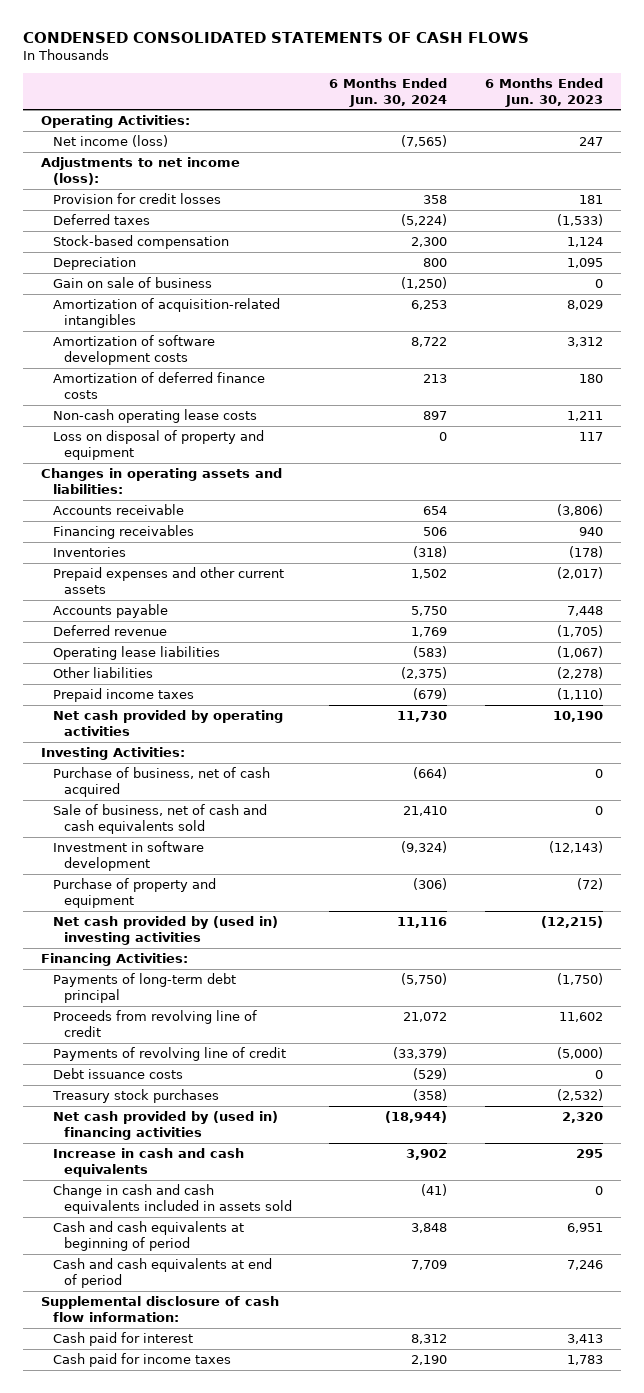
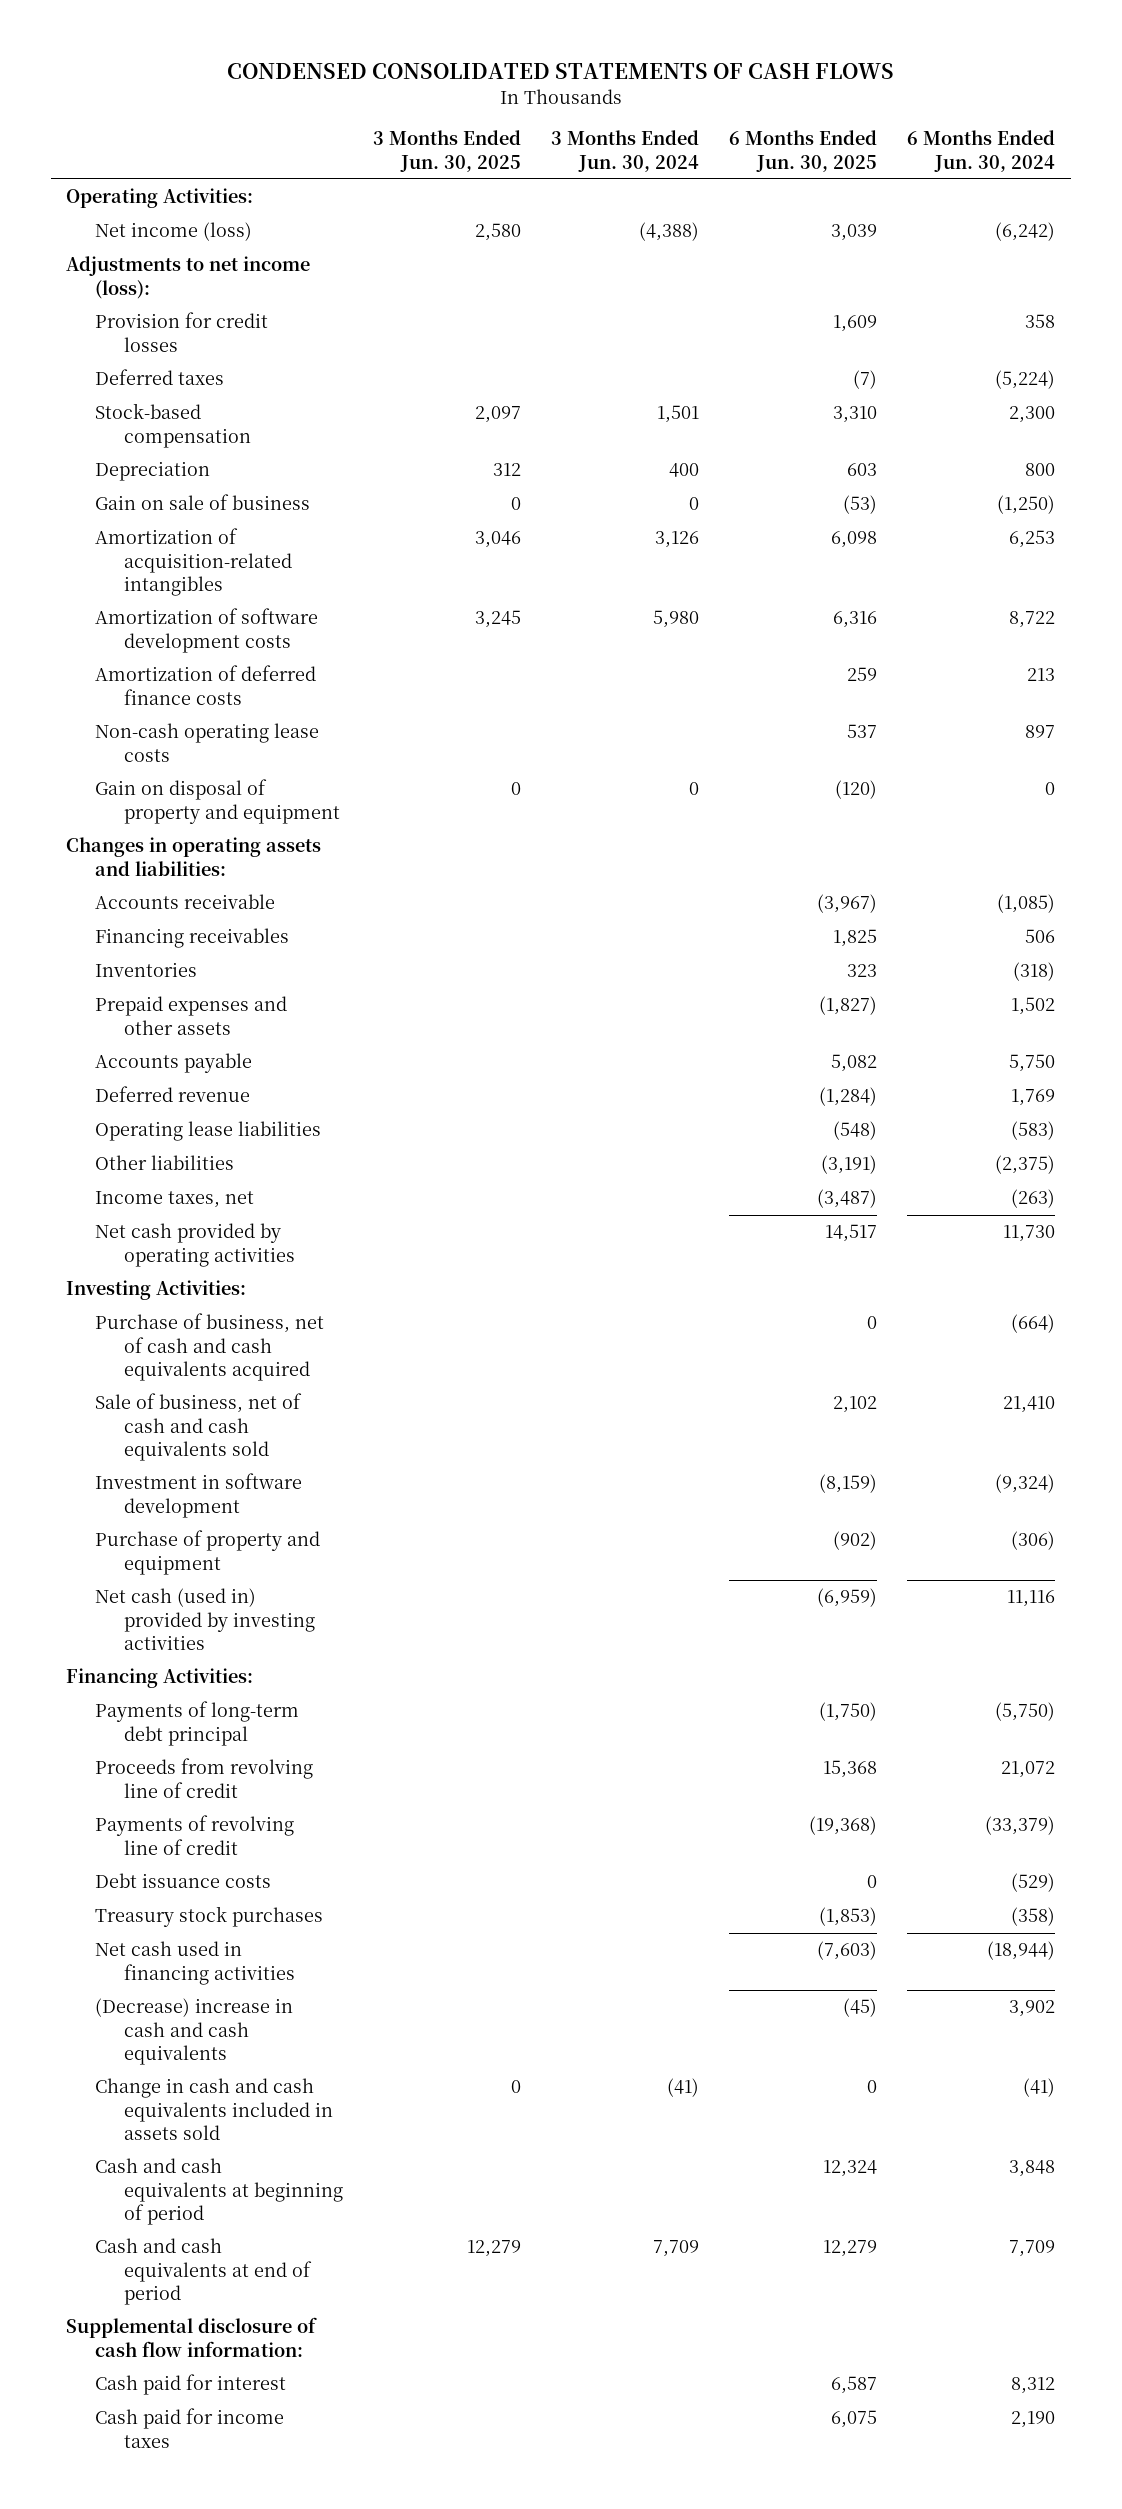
- | 6 Months Ended Jun. 30, 2024 | 6 Months Ended Jun. 30, 2023
+ | 3 Months Ended Jun. 30, 2025 | 3 Months Ended Jun. 30, 2024 | 6 Months Ended Jun. 30, 2025 | 6 Months Ended Jun. 30, 2024
- Net income (loss) | (7,565) | 247
+ Net income (loss) | 2,580 | (4,388) | 3,039 | (6,242)
- Loss on disposal of property and equipment | 0 | 117
+ Gain on disposal of property and equipment | 0 | 0 | (120) | 0
- Accounts receivable | 654 | (3,806)
+ Accounts receivable | | | (3,967) | (1,085)
- Prepaid expenses and other current assets | 1,502 | (2,017)
+ Prepaid expenses and other assets | | | (1,827) | 1,502
- Prepaid income taxes | (679) | (1,110)
+ Income taxes, net | | | (3,487) | (263)
- Purchase of business, net of cash acquired | (664) | 0
+ Purchase of business, net of cash and cash equivalents acquired | | | 0 | (664)
- Net cash provided by (used in) investing activities | 11,116 | (12,215)
+ Net cash (used in) provided by investing activities | | | (6,959) | 11,116
- Net cash provided by (used in) financing activities | (18,944) | 2,320
- Increase in cash and cash equivalents | 3,902 | 295
+ Net cash used in financing activities | | | (7,603) | (18,944)
+ (Decrease) increase in cash and cash equivalents | | | (45) | 3,902

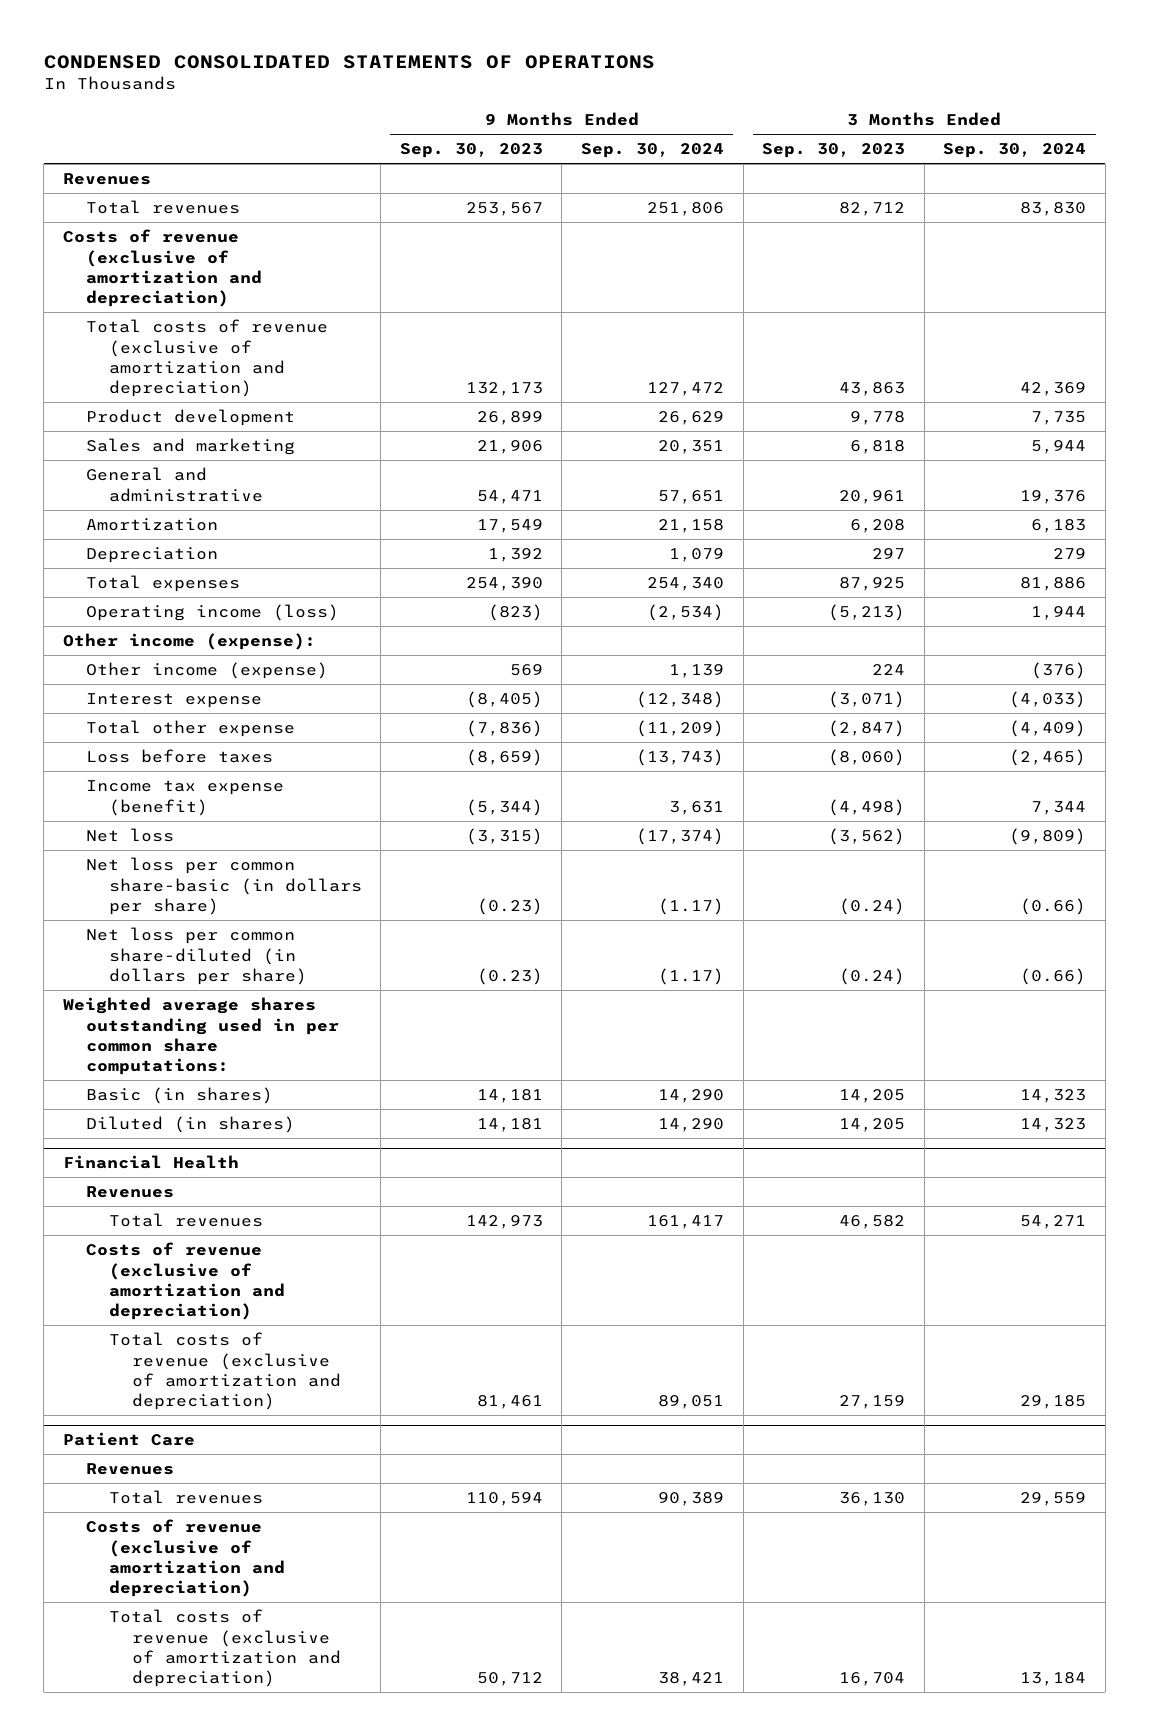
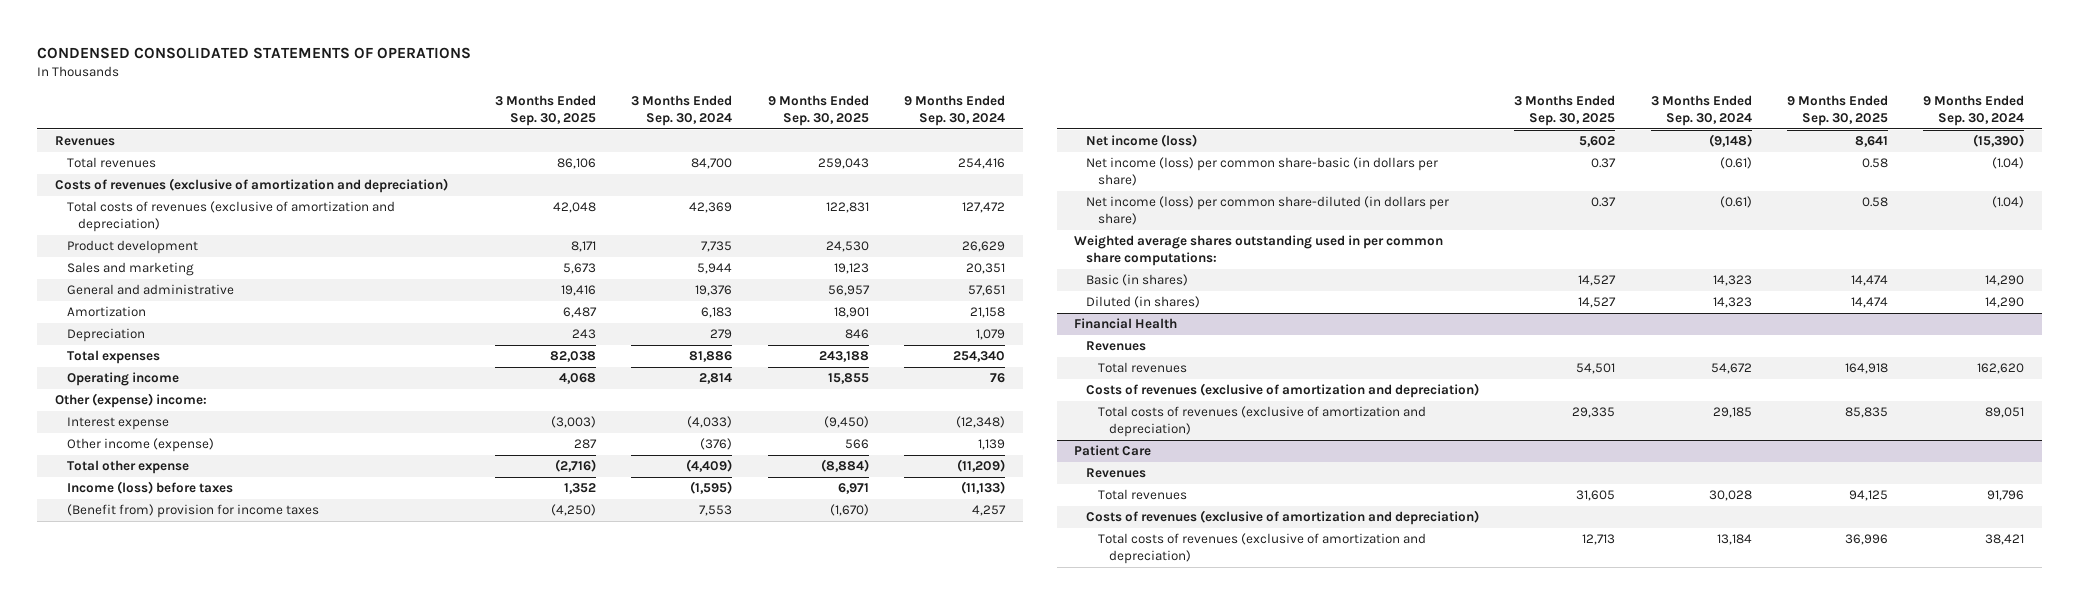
- | 9 Months Ended Sep. 30, 2023 | 9 Months Ended Sep. 30, 2024 | 3 Months Ended Sep. 30, 2023 | 3 Months Ended Sep. 30, 2024
+ | 3 Months Ended Sep. 30, 2025 | 3 Months Ended Sep. 30, 2024 | 9 Months Ended Sep. 30, 2025 | 9 Months Ended Sep. 30, 2024
- Total revenues | 253,567 | 251,806 | 82,712 | 83,830
- Costs of revenue (exclusive of amortization and depreciation)
- Total costs of revenue (exclusive of amortization and depreciation) | 132,173 | 127,472 | 43,863 | 42,369
+ Total revenues | 86,106 | 84,700 | 259,043 | 254,416
+ Costs of revenues (exclusive of amortization and depreciation)
+ Total costs of revenues (exclusive of amortization and depreciation) | 42,048 | 42,369 | 122,831 | 127,472
- Operating income (loss) | (823) | (2,534) | (5,213) | 1,944
- Other income (expense):
+ Operating income | 4,068 | 2,814 | 15,855 | 76
+ Other (expense) income:
moved down: Other income (expense) | 287 | (376) | 566 | 1,139
- Loss before taxes | (8,659) | (13,743) | (8,060) | (2,465)
- Income tax expense (benefit) | (5,344) | 3,631 | (4,498) | 7,344
- Net loss | (3,315) | (17,374) | (3,562) | (9,809)
- Net loss per common share-basic (in dollars per share) | (0.23) | (1.17) | (0.24) | (0.66)
- Net loss per common share-diluted (in dollars per share) | (0.23) | (1.17) | (0.24) | (0.66)
+ Income (loss) before taxes | 1,352 | (1,595) | 6,971 | (11,133)
+ (Benefit from) provision for income taxes | (4,250) | 7,553 | (1,670) | 4,257
+ Net income (loss) | 5,602 | (9,148) | 8,641 | (15,390)
+ Net income (loss) per common share-basic (in dollars per share) | 0.37 | (0.61) | 0.58 | (1.04)
+ Net income (loss) per common share-diluted (in dollars per share) | 0.37 | (0.61) | 0.58 | (1.04)
@ Financial Health
- Total revenues | 142,973 | 161,417 | 46,582 | 54,271
- Costs of revenue (exclusive of amortization and depreciation)
- Total costs of revenue (exclusive of amortization and depreciation) | 81,461 | 89,051 | 27,159 | 29,185
+ Total revenues | 54,501 | 54,672 | 164,918 | 162,620
+ Costs of revenues (exclusive of amortization and depreciation)
+ Total costs of revenues (exclusive of amortization and depreciation) | 29,335 | 29,185 | 85,835 | 89,051
@ Patient Care
- Total revenues | 110,594 | 90,389 | 36,130 | 29,559
- Costs of revenue (exclusive of amortization and depreciation)
- Total costs of revenue (exclusive of amortization and depreciation) | 50,712 | 38,421 | 16,704 | 13,184
+ Total revenues | 31,605 | 30,028 | 94,125 | 91,796
+ Costs of revenues (exclusive of amortization and depreciation)
+ Total costs of revenues (exclusive of amortization and depreciation) | 12,713 | 13,184 | 36,996 | 38,421

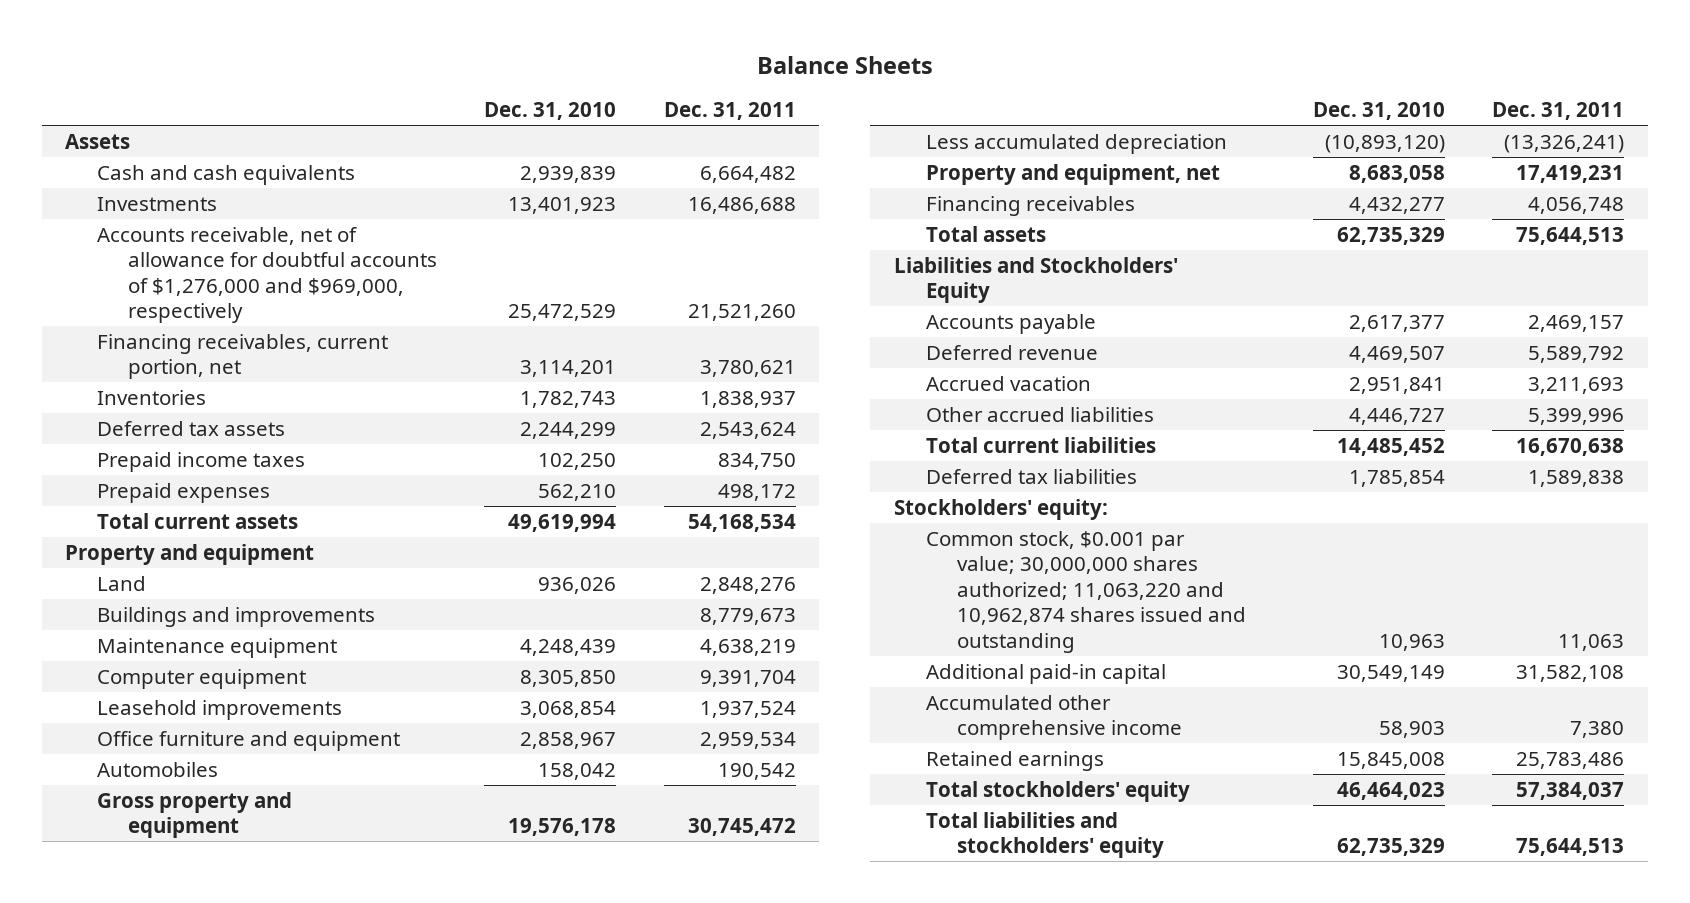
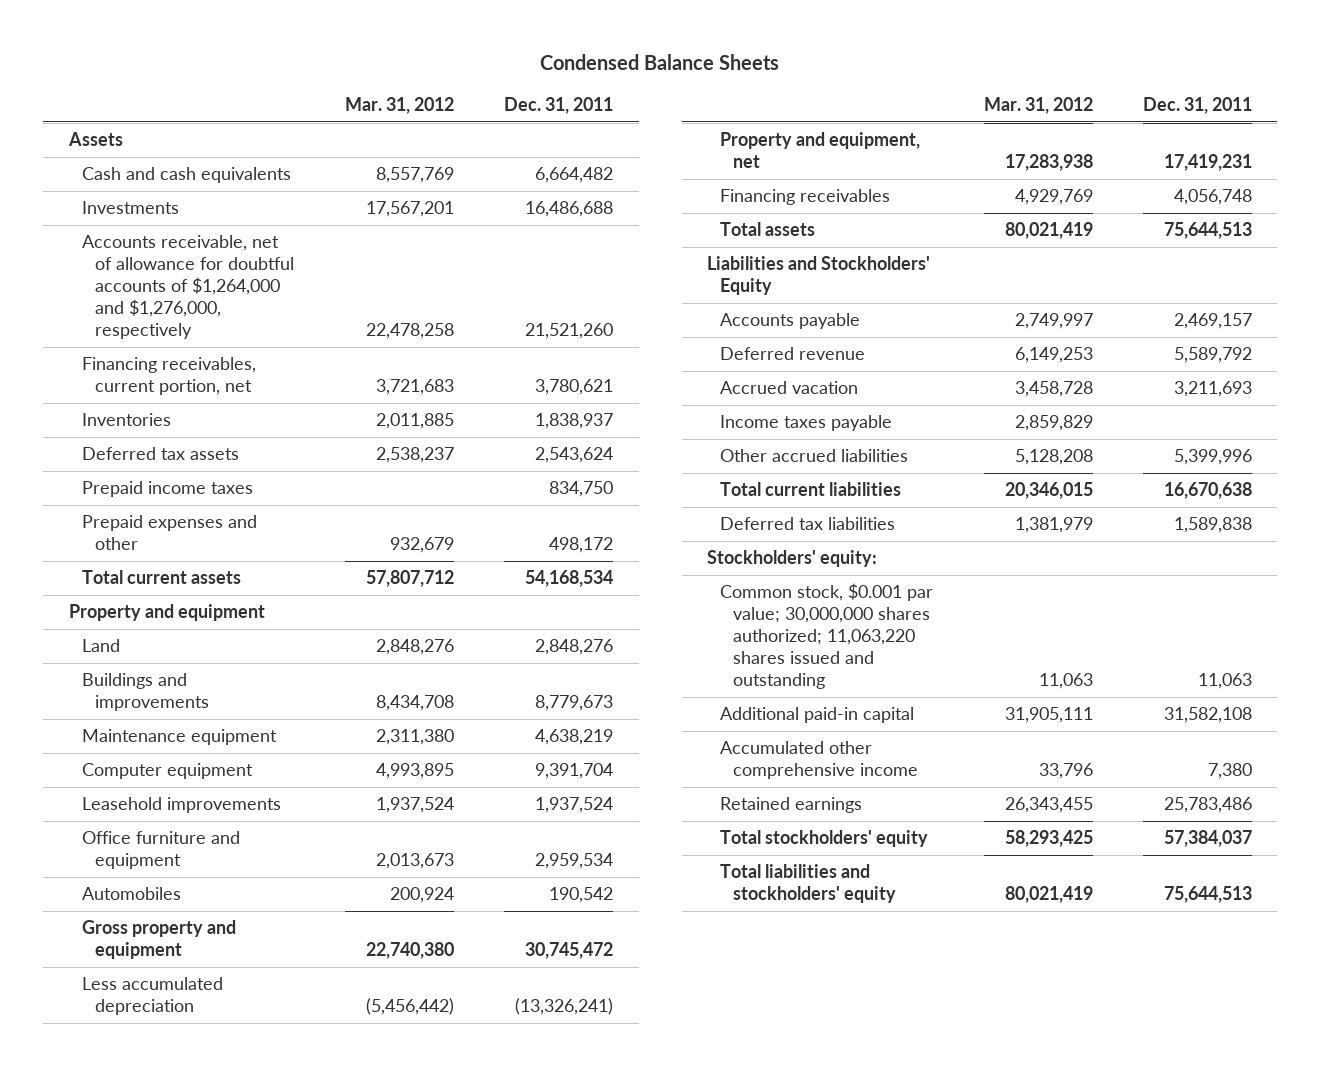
- Balance Sheets
+ Condensed Balance Sheets
- | Dec. 31, 2010 | Dec. 31, 2011
+ | Mar. 31, 2012 | Dec. 31, 2011
- Accounts receivable, net of allowance for doubtful accounts of $1,276,000 and $969,000, respectively | 25,472,529 | 21,521,260
+ Accounts receivable, net of allowance for doubtful accounts of $1,264,000 and $1,276,000, respectively | 22,478,258 | 21,521,260
- Prepaid expenses | 562,210 | 498,172
+ Prepaid expenses and other | 932,679 | 498,172
+ Income taxes payable | 2,859,829 |
- Common stock, $0.001 par value; 30,000,000 shares authorized; 11,063,220 and 10,962,874 shares issued and outstanding | 10,963 | 11,063
+ Common stock, $0.001 par value; 30,000,000 shares authorized; 11,063,220 shares issued and outstanding | 11,063 | 11,063

